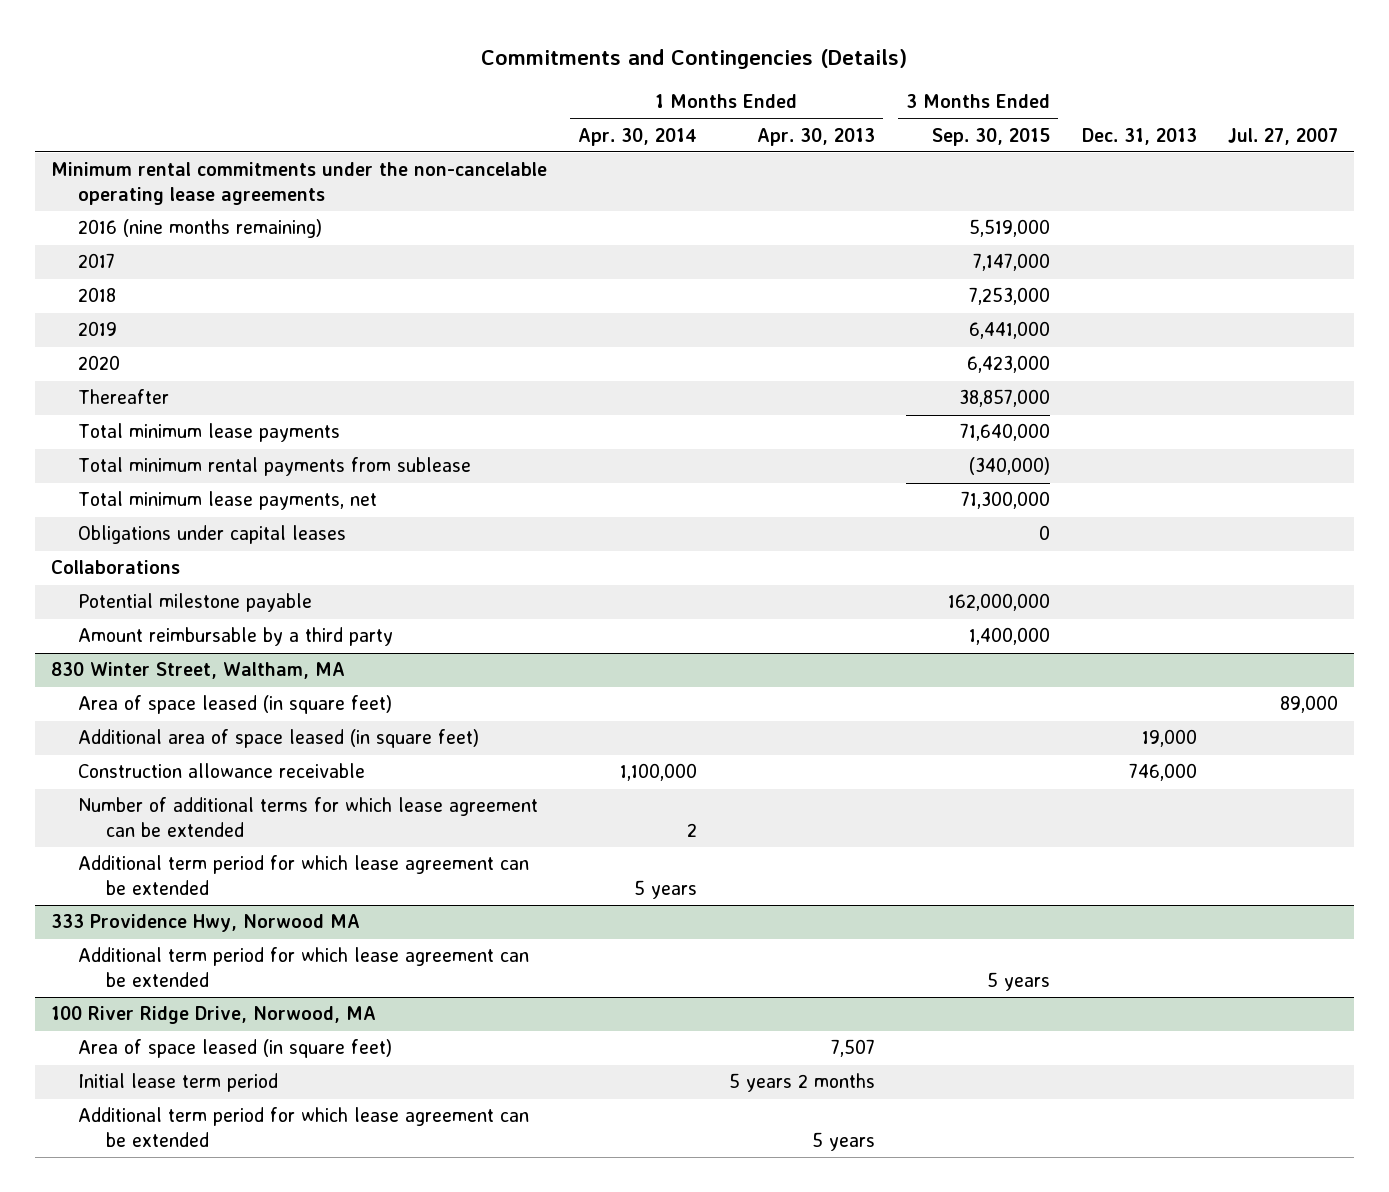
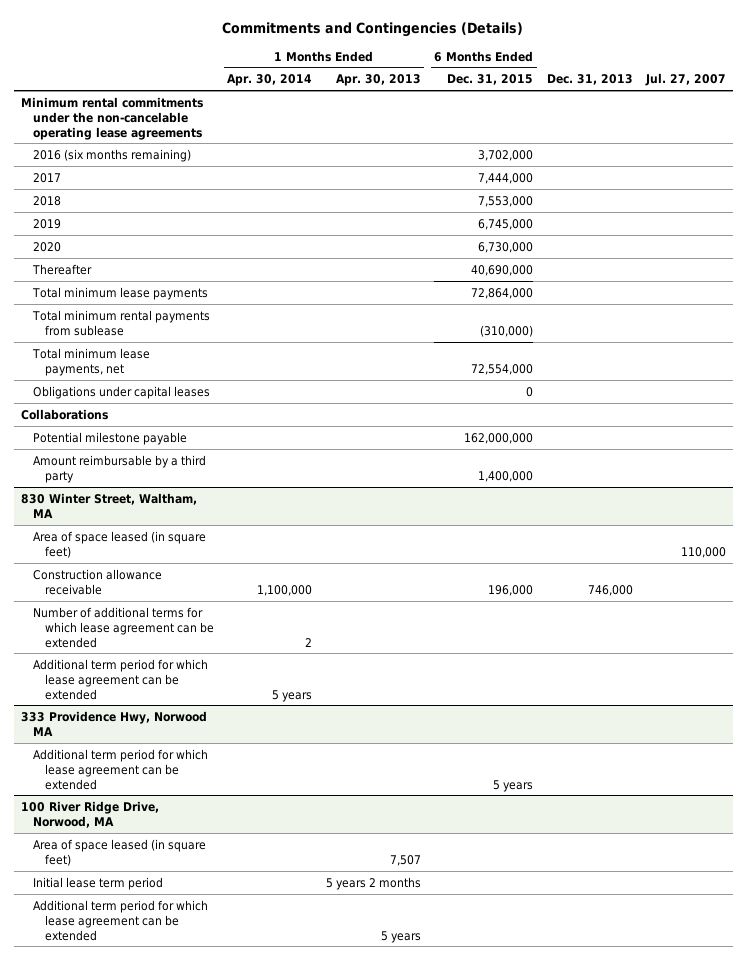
- | 1 Months Ended Apr. 30, 2014 | 1 Months Ended Apr. 30, 2013 | 3 Months Ended Sep. 30, 2015 | Dec. 31, 2013 | Jul. 27, 2007
+ | 1 Months Ended Apr. 30, 2014 | 1 Months Ended Apr. 30, 2013 | 6 Months Ended Dec. 31, 2015 | Dec. 31, 2013 | Jul. 27, 2007
- 2016 (nine months remaining) | | | 5,519,000 | |
+ 2016 (six months remaining) | | | 3,702,000 | |
@ 830 Winter Street, Waltham, MA
- Area of space leased (in square feet) | | | | | 89,000
- Additional area of space leased (in square feet) | | | | 19,000 |
+ Area of space leased (in square feet) | | | | | 110,000

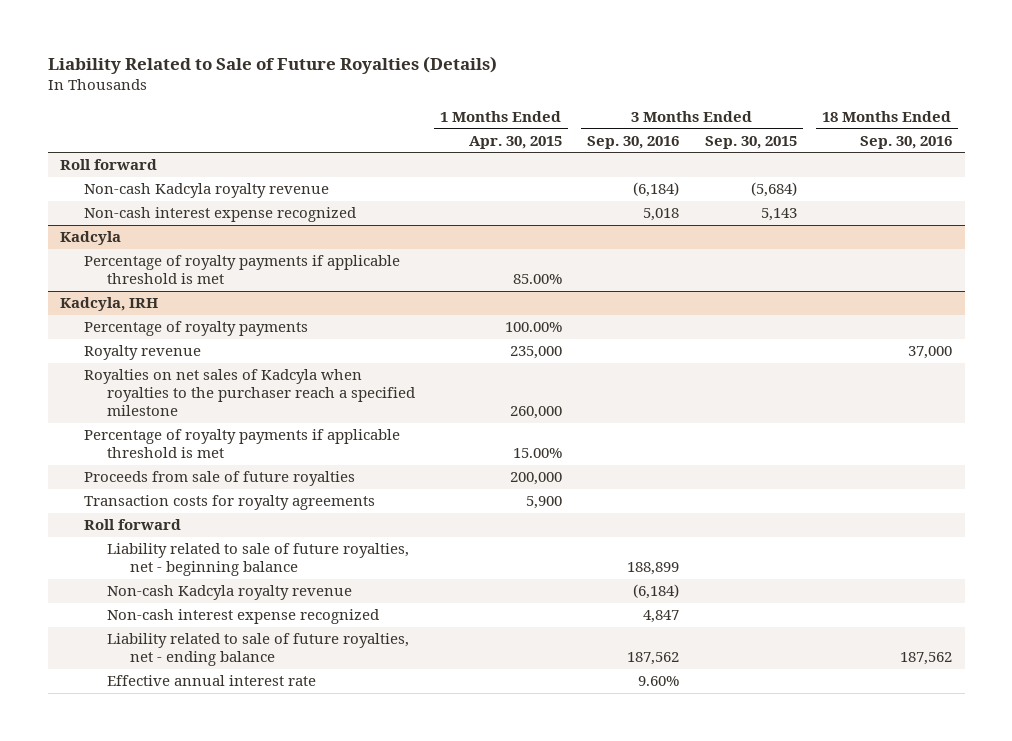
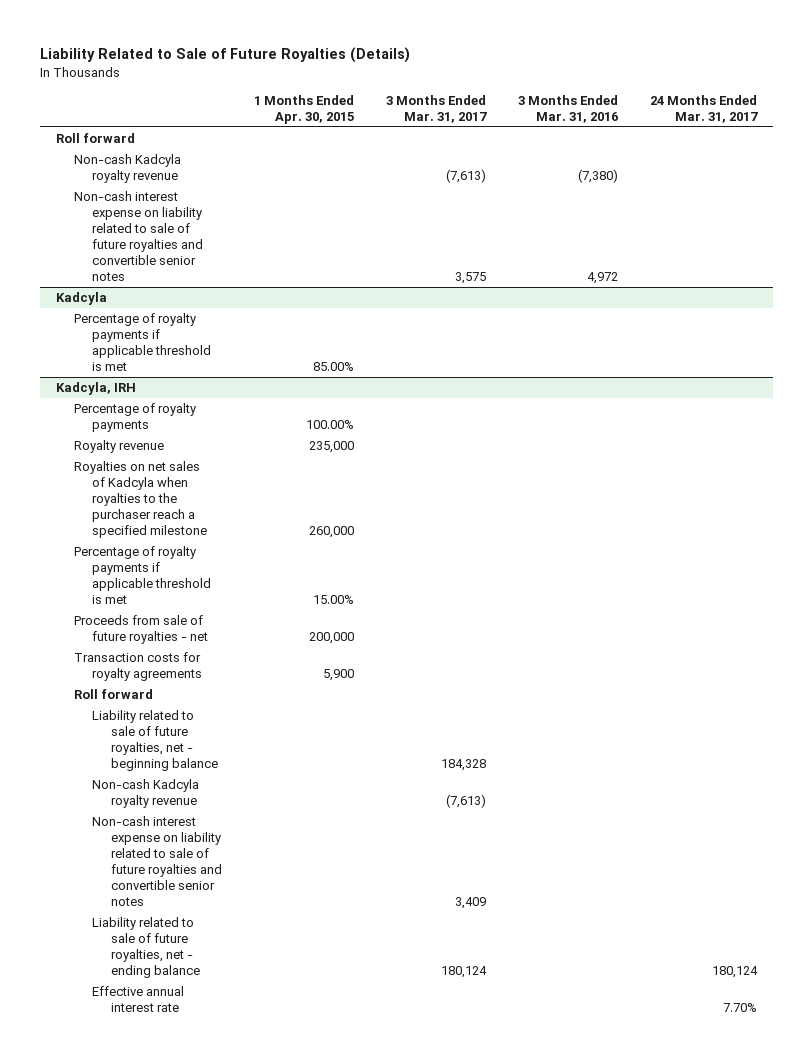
- | 1 Months Ended Apr. 30, 2015 | 3 Months Ended Sep. 30, 2016 | 3 Months Ended Sep. 30, 2015 | 18 Months Ended Sep. 30, 2016
+ | 1 Months Ended Apr. 30, 2015 | 3 Months Ended Mar. 31, 2017 | 3 Months Ended Mar. 31, 2016 | 24 Months Ended Mar. 31, 2017
- Non-cash interest expense recognized | | 5,018 | 5,143 |
+ Non-cash interest expense on liability related to sale of future royalties and convertible senior notes | | 3,575 | 4,972 |
@ Kadcyla, IRH
- Proceeds from sale of future royalties | 200,000 | | |
+ Proceeds from sale of future royalties - net | 200,000 | | |
- Non-cash interest expense recognized | | 4,847 | |
+ Non-cash interest expense on liability related to sale of future royalties and convertible senior notes | | 3,409 | |

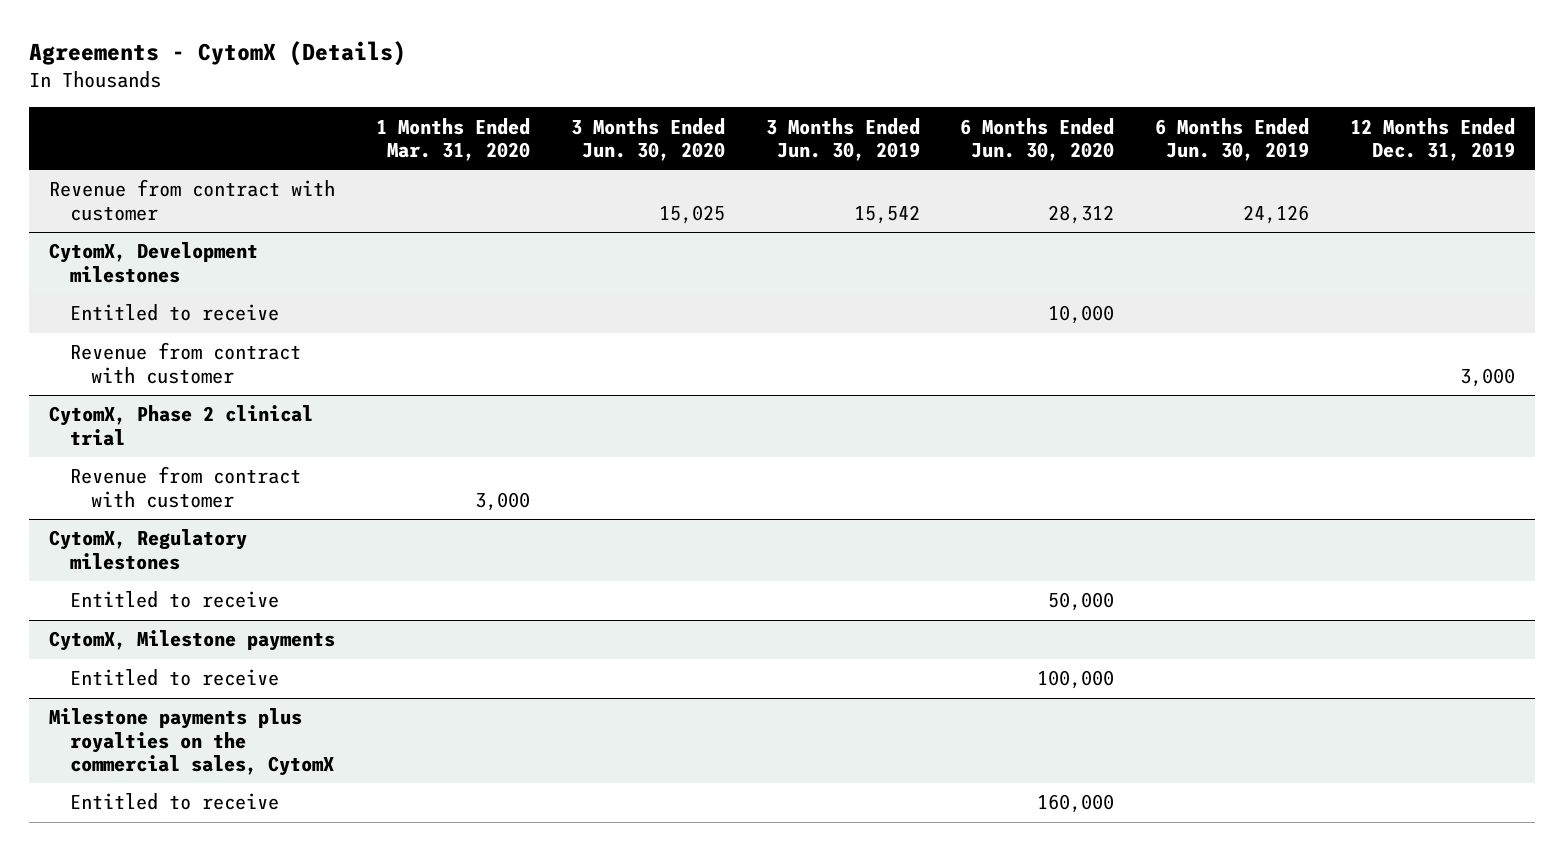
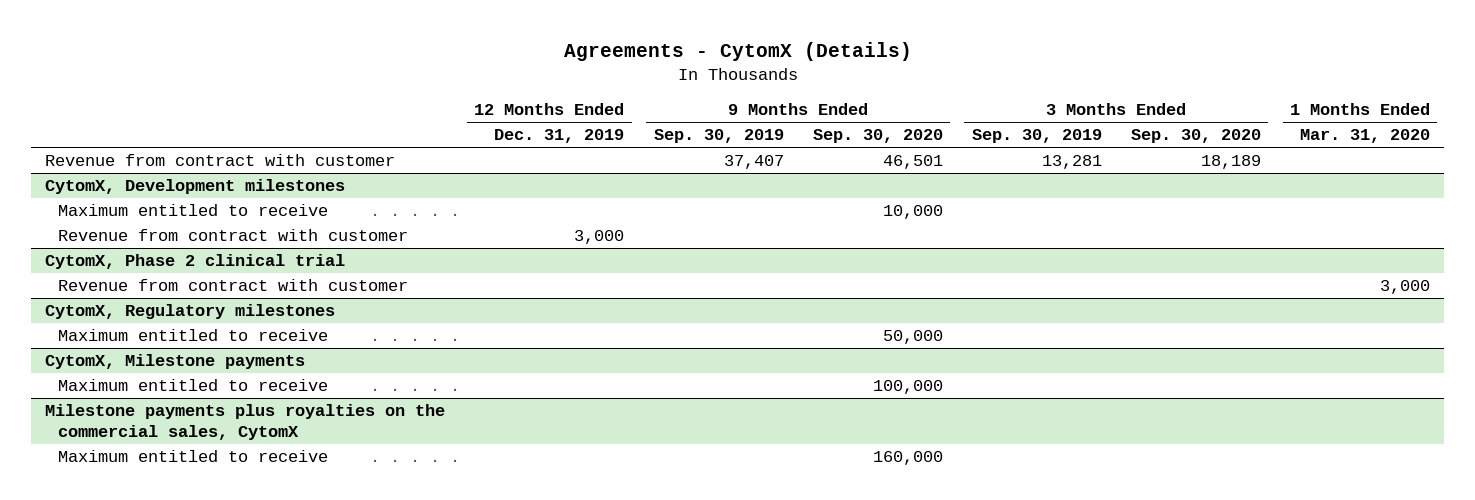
- | 1 Months Ended Mar. 31, 2020 | 3 Months Ended Jun. 30, 2020 | 3 Months Ended Jun. 30, 2019 | 6 Months Ended Jun. 30, 2020 | 6 Months Ended Jun. 30, 2019 | 12 Months Ended Dec. 31, 2019
+ | 12 Months Ended Dec. 31, 2019 | 9 Months Ended Sep. 30, 2019 | 9 Months Ended Sep. 30, 2020 | 3 Months Ended Sep. 30, 2019 | 3 Months Ended Sep. 30, 2020 | 1 Months Ended Mar. 31, 2020
@ CytomX, Development milestones
- Entitled to receive | | | | 10,000 | |
+ Maximum entitled to receive | | | 10,000 | | |
@ CytomX, Regulatory milestones
- Entitled to receive | | | | 50,000 | |
+ Maximum entitled to receive | | | 50,000 | | |
@ CytomX, Milestone payments
- Entitled to receive | | | | 100,000 | |
+ Maximum entitled to receive | | | 100,000 | | |
@ Milestone payments plus royalties on the commercial sales, CytomX
- Entitled to receive | | | | 160,000 | |
+ Maximum entitled to receive | | | 160,000 | | |

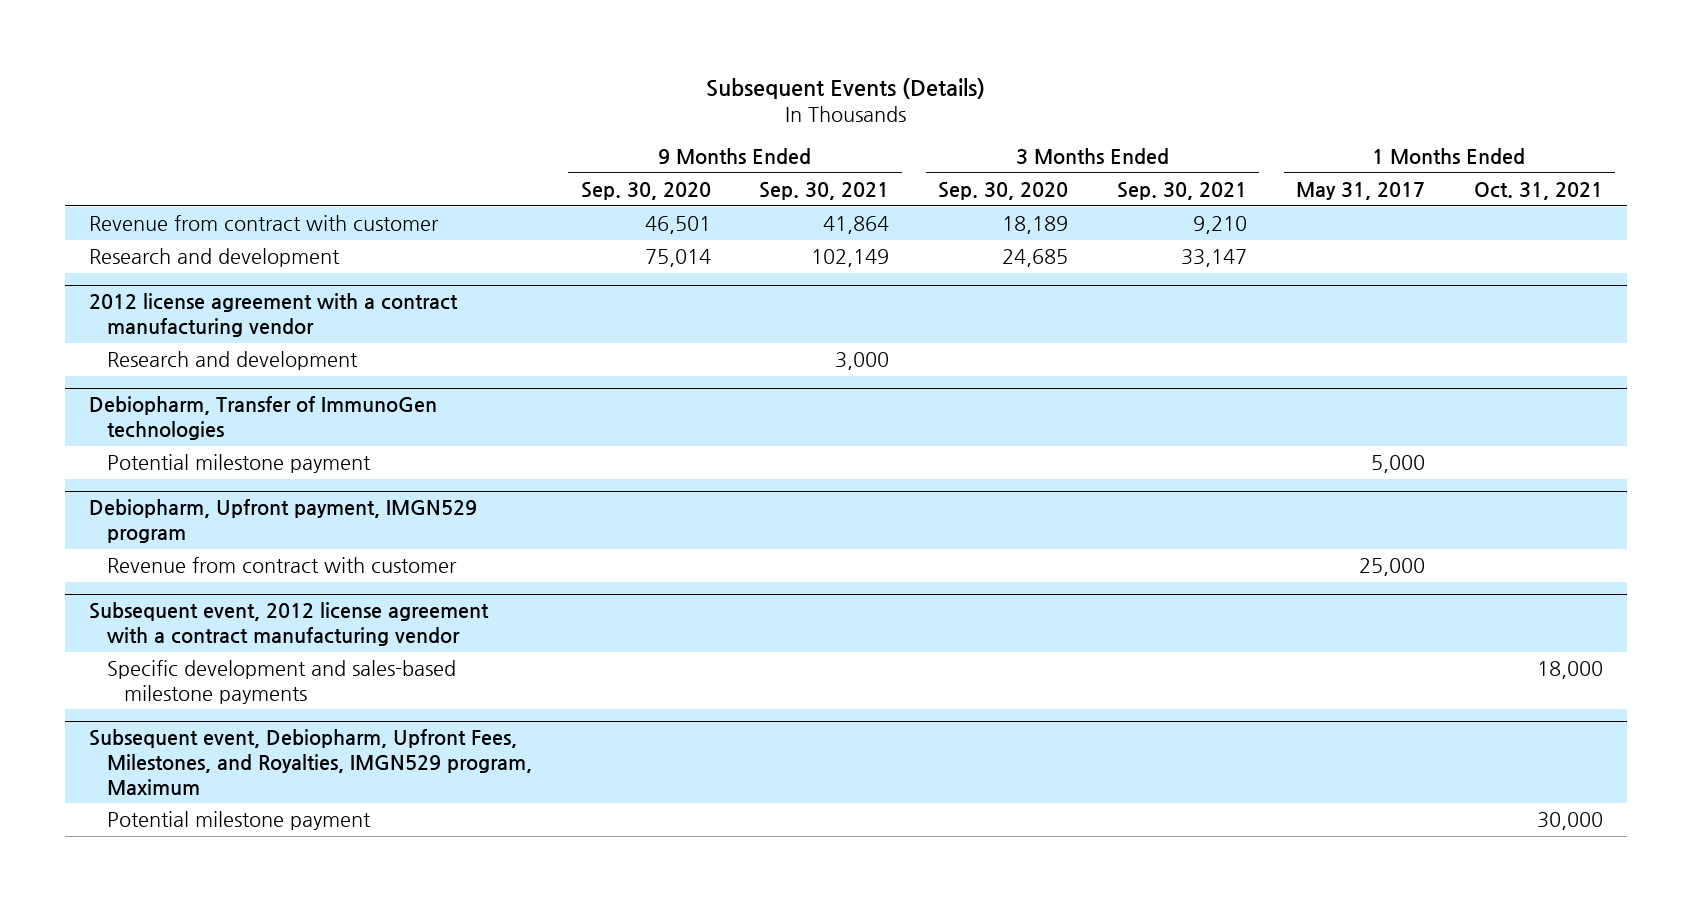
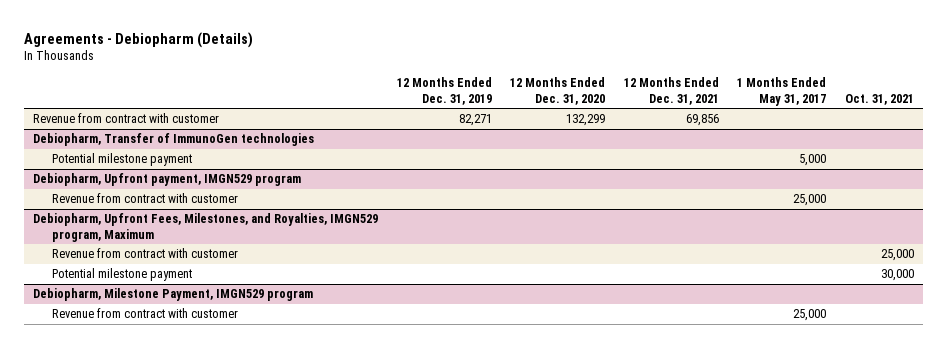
- Subsequent Events (Details)
+ Agreements - Debiopharm (Details)
- | 9 Months Ended Sep. 30, 2020 | 9 Months Ended Sep. 30, 2021 | 3 Months Ended Sep. 30, 2020 | 3 Months Ended Sep. 30, 2021 | 1 Months Ended May 31, 2017 | 1 Months Ended Oct. 31, 2021
+ | 12 Months Ended Dec. 31, 2019 | 12 Months Ended Dec. 31, 2020 | 12 Months Ended Dec. 31, 2021 | 1 Months Ended May 31, 2017 | Oct. 31, 2021
- Research and development | 75,014 | 102,149 | 24,685 | 33,147 | |
- 2012 license agreement with a contract manufacturing vendor
- Research and development | | 3,000 | | | |
- Subsequent event, 2012 license agreement with a contract manufacturing vendor
- Specific development and sales-based milestone payments | | | | | | 18,000
- Subsequent event, Debiopharm, Upfront Fees, Milestones, and Royalties, IMGN529 program, Maximum
+ Debiopharm, Upfront Fees, Milestones, and Royalties, IMGN529 program, Maximum
+ Revenue from contract with customer | | | | | 25,000
+ Debiopharm, Milestone Payment, IMGN529 program
+ Revenue from contract with customer | | | | 25,000 |

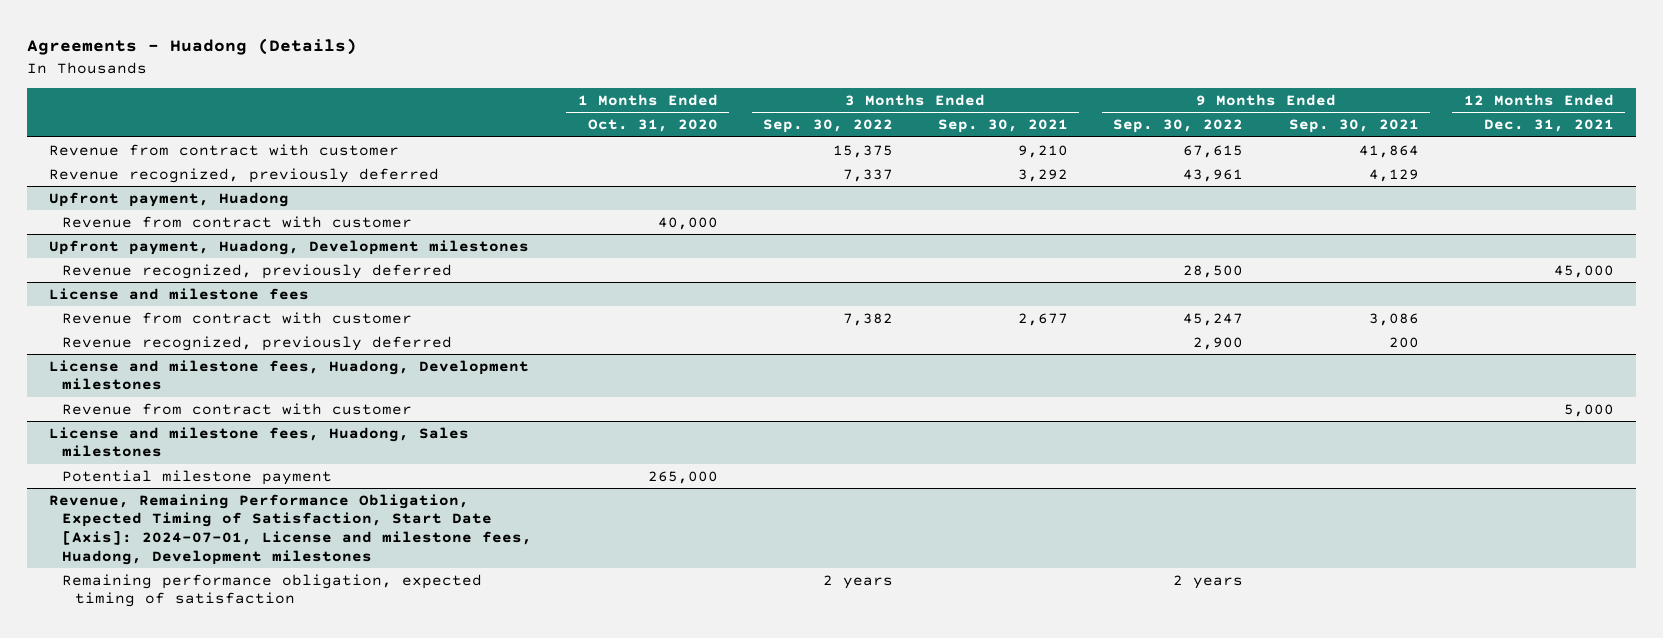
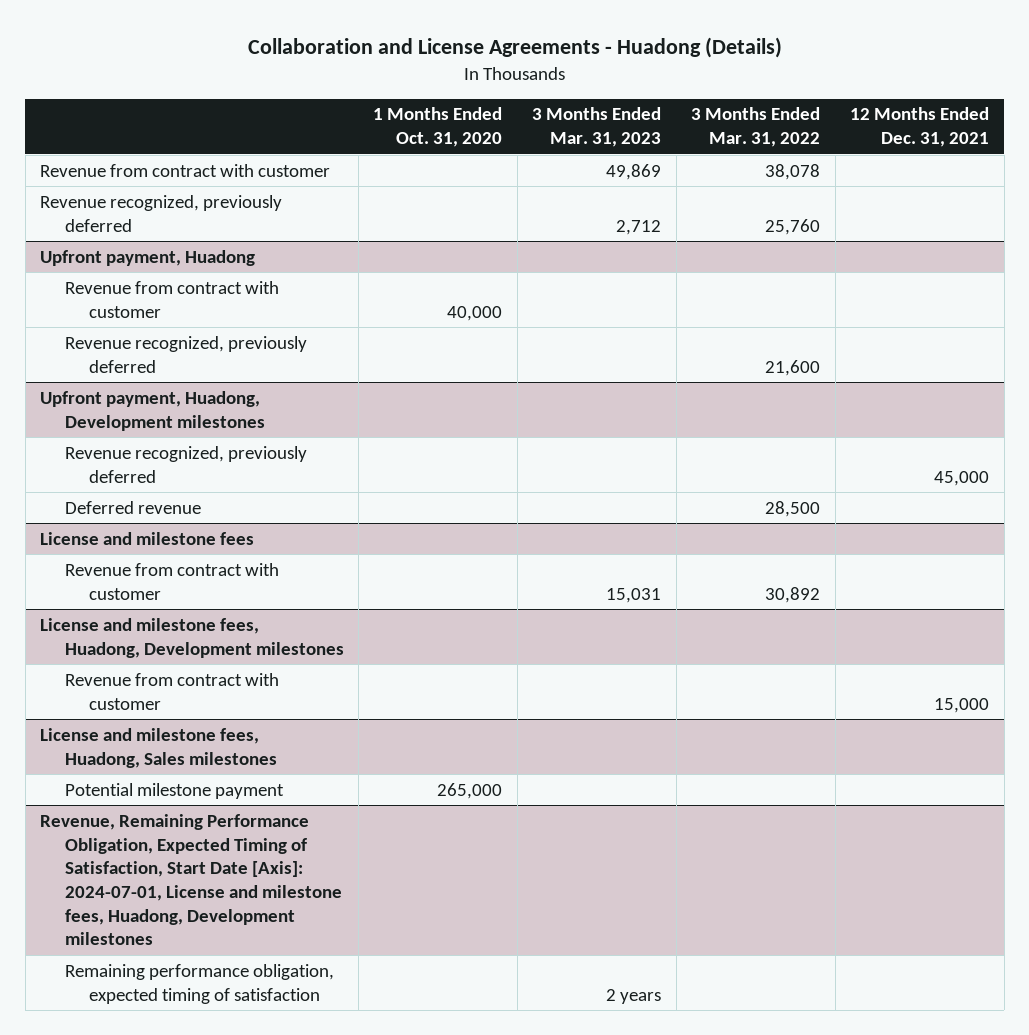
- Agreements - Huadong (Details)
+ Collaboration and License Agreements - Huadong (Details)
- | 1 Months Ended Oct. 31, 2020 | 3 Months Ended Sep. 30, 2022 | 3 Months Ended Sep. 30, 2021 | 9 Months Ended Sep. 30, 2022 | 9 Months Ended Sep. 30, 2021 | 12 Months Ended Dec. 31, 2021
+ | 1 Months Ended Oct. 31, 2020 | 3 Months Ended Mar. 31, 2023 | 3 Months Ended Mar. 31, 2022 | 12 Months Ended Dec. 31, 2021
@ Upfront payment, Huadong
+ Revenue recognized, previously deferred | | | 21,600 |
@ Upfront payment, Huadong, Development milestones
+ Deferred revenue | | | 28,500 |
@ License and milestone fees
- Revenue recognized, previously deferred | | | | 2,900 | 200 |
@ License and milestone fees, Huadong, Development milestones
- Revenue from contract with customer | | | | | | 5,000
+ Revenue from contract with customer | | | | 15,000

